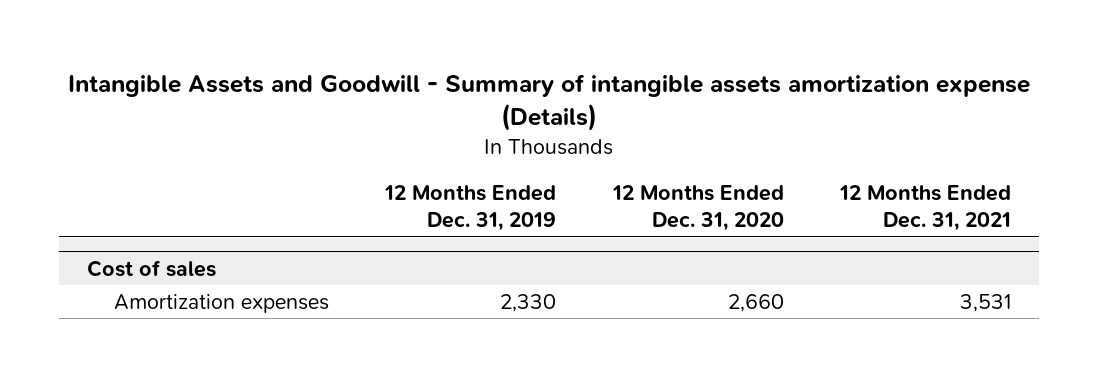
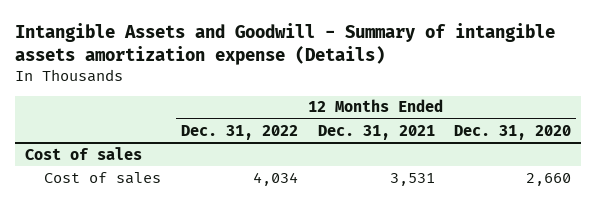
- | 12 Months Ended Dec. 31, 2019 | 12 Months Ended Dec. 31, 2020 | 12 Months Ended Dec. 31, 2021
+ | 12 Months Ended Dec. 31, 2022 | 12 Months Ended Dec. 31, 2021 | 12 Months Ended Dec. 31, 2020
@ Cost of sales
- Amortization expenses | 2,330 | 2,660 | 3,531
+ Cost of sales | 4,034 | 3,531 | 2,660

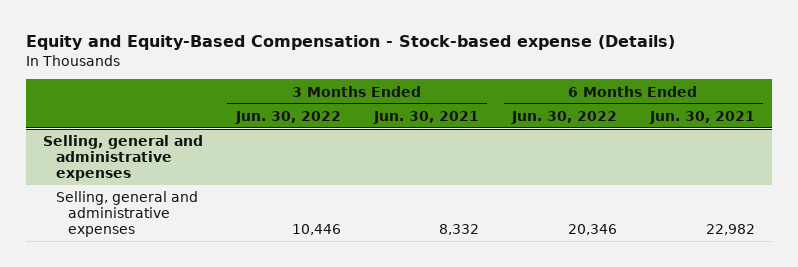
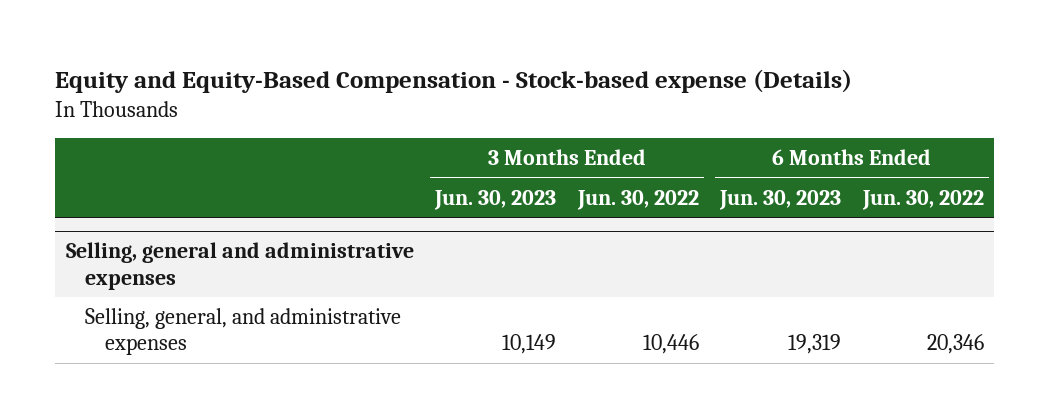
- | 3 Months Ended Jun. 30, 2022 | 3 Months Ended Jun. 30, 2021 | 6 Months Ended Jun. 30, 2022 | 6 Months Ended Jun. 30, 2021
+ | 3 Months Ended Jun. 30, 2023 | 3 Months Ended Jun. 30, 2022 | 6 Months Ended Jun. 30, 2023 | 6 Months Ended Jun. 30, 2022
@ Selling, general and administrative expenses
- Selling, general and administrative expenses | 10,446 | 8,332 | 20,346 | 22,982
+ Selling, general, and administrative expenses | 10,149 | 10,446 | 19,319 | 20,346

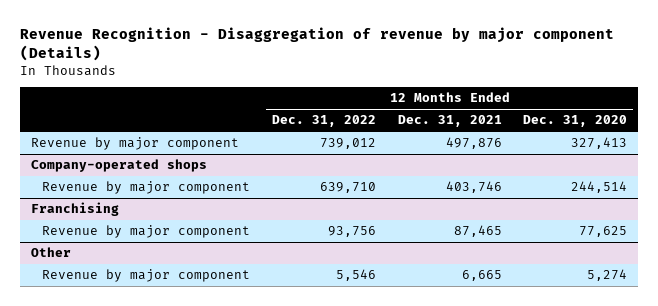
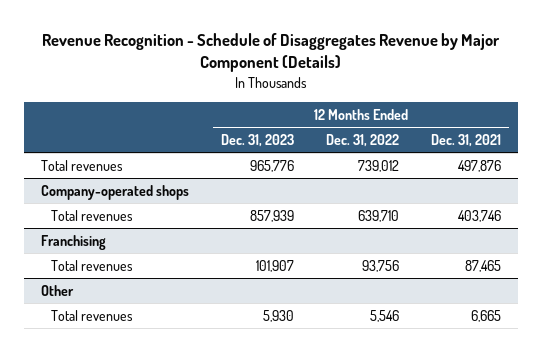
- Revenue Recognition - Disaggregation of revenue by major component (Details)
+ Revenue Recognition - Schedule of Disaggregates Revenue by Major Component (Details)
- | 12 Months Ended Dec. 31, 2022 | 12 Months Ended Dec. 31, 2021 | 12 Months Ended Dec. 31, 2020
+ | 12 Months Ended Dec. 31, 2023 | 12 Months Ended Dec. 31, 2022 | 12 Months Ended Dec. 31, 2021
- Revenue by major component | 739,012 | 497,876 | 327,413
+ Total revenues | 965,776 | 739,012 | 497,876
@ Company-operated shops
- Revenue by major component | 639,710 | 403,746 | 244,514
+ Total revenues | 857,939 | 639,710 | 403,746
@ Franchising
- Revenue by major component | 93,756 | 87,465 | 77,625
+ Total revenues | 101,907 | 93,756 | 87,465
@ Other
- Revenue by major component | 5,546 | 6,665 | 5,274
+ Total revenues | 5,930 | 5,546 | 6,665

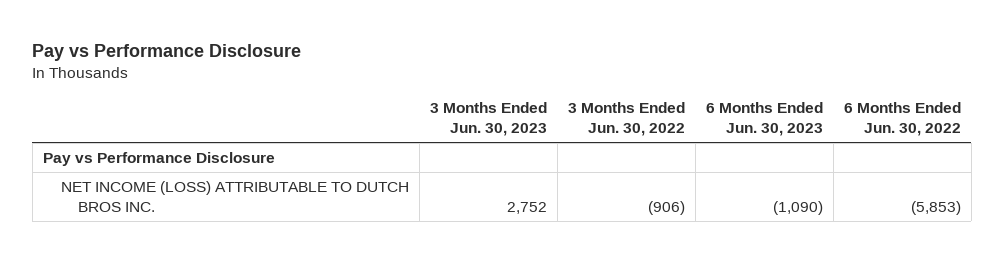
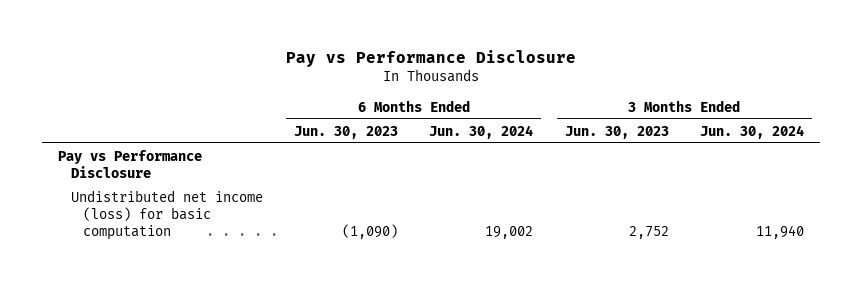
- | 3 Months Ended Jun. 30, 2023 | 3 Months Ended Jun. 30, 2022 | 6 Months Ended Jun. 30, 2023 | 6 Months Ended Jun. 30, 2022
+ | 6 Months Ended Jun. 30, 2023 | 6 Months Ended Jun. 30, 2024 | 3 Months Ended Jun. 30, 2023 | 3 Months Ended Jun. 30, 2024
- NET INCOME (LOSS) ATTRIBUTABLE TO DUTCH BROS INC. | 2,752 | (906) | (1,090) | (5,853)
+ Undistributed net income (loss) for basic computation | (1,090) | 19,002 | 2,752 | 11,940

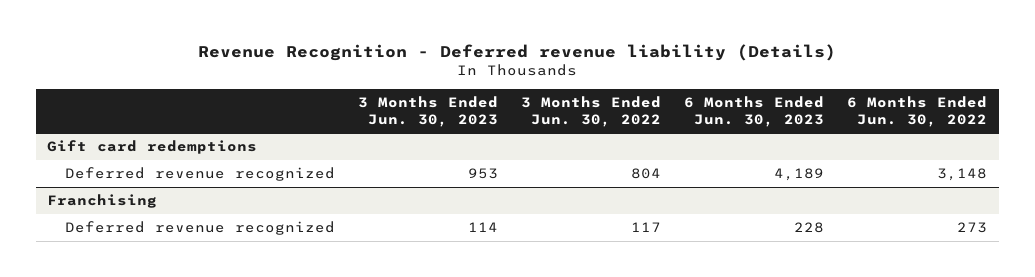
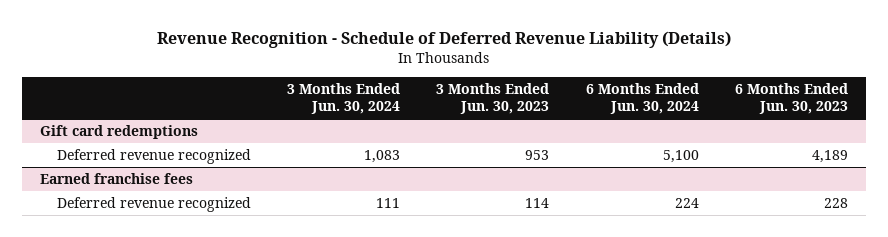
- Revenue Recognition - Deferred revenue liability (Details)
+ Revenue Recognition - Schedule of Deferred Revenue Liability (Details)
- | 3 Months Ended Jun. 30, 2023 | 3 Months Ended Jun. 30, 2022 | 6 Months Ended Jun. 30, 2023 | 6 Months Ended Jun. 30, 2022
+ | 3 Months Ended Jun. 30, 2024 | 3 Months Ended Jun. 30, 2023 | 6 Months Ended Jun. 30, 2024 | 6 Months Ended Jun. 30, 2023
- Franchising
+ Earned franchise fees

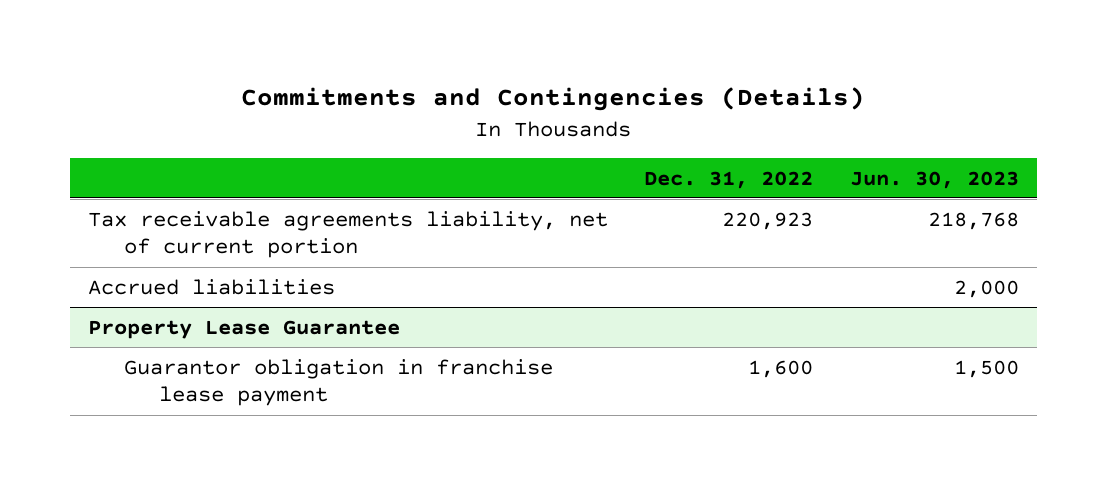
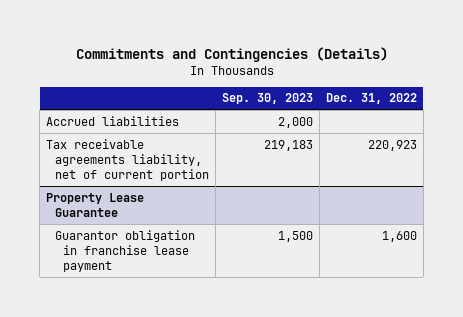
- | Dec. 31, 2022 | Jun. 30, 2023
+ | Sep. 30, 2023 | Dec. 31, 2022
moved down: Tax receivable agreements liability, net of current portion | 219,183 | 220,923

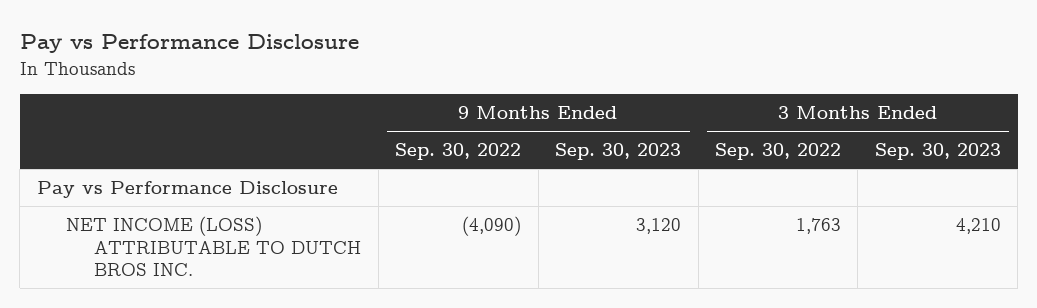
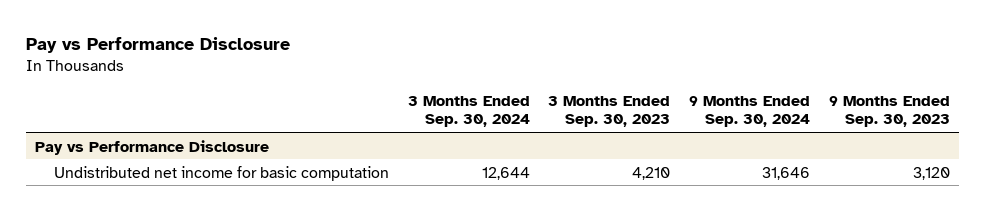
- | 9 Months Ended Sep. 30, 2022 | 9 Months Ended Sep. 30, 2023 | 3 Months Ended Sep. 30, 2022 | 3 Months Ended Sep. 30, 2023
+ | 3 Months Ended Sep. 30, 2024 | 3 Months Ended Sep. 30, 2023 | 9 Months Ended Sep. 30, 2024 | 9 Months Ended Sep. 30, 2023
- NET INCOME (LOSS) ATTRIBUTABLE TO DUTCH BROS INC. | (4,090) | 3,120 | 1,763 | 4,210
+ Undistributed net income for basic computation | 12,644 | 4,210 | 31,646 | 3,120

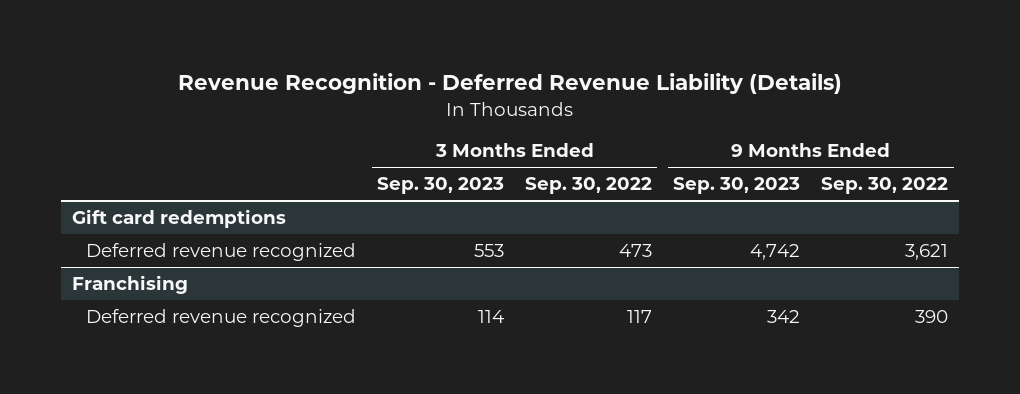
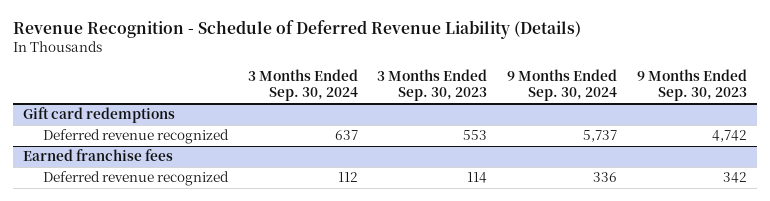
- Revenue Recognition - Deferred Revenue Liability (Details)
+ Revenue Recognition - Schedule of Deferred Revenue Liability (Details)
- | 3 Months Ended Sep. 30, 2023 | 3 Months Ended Sep. 30, 2022 | 9 Months Ended Sep. 30, 2023 | 9 Months Ended Sep. 30, 2022
+ | 3 Months Ended Sep. 30, 2024 | 3 Months Ended Sep. 30, 2023 | 9 Months Ended Sep. 30, 2024 | 9 Months Ended Sep. 30, 2023
- Franchising
+ Earned franchise fees

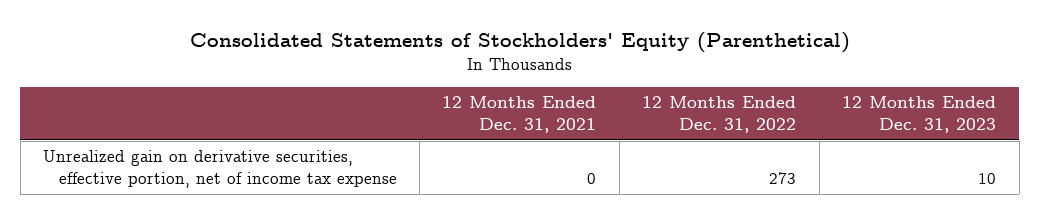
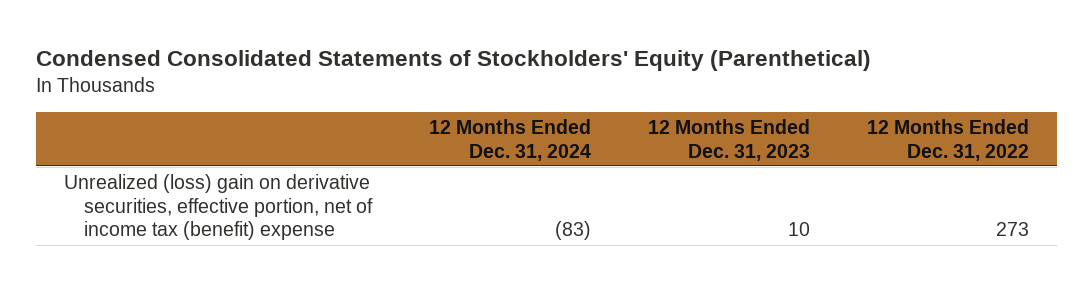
- Consolidated Statements of Stockholders' Equity (Parenthetical)
+ Condensed Consolidated Statements of Stockholders' Equity (Parenthetical)
- | 12 Months Ended Dec. 31, 2021 | 12 Months Ended Dec. 31, 2022 | 12 Months Ended Dec. 31, 2023
+ | 12 Months Ended Dec. 31, 2024 | 12 Months Ended Dec. 31, 2023 | 12 Months Ended Dec. 31, 2022
- Unrealized gain on derivative securities, effective portion, net of income tax expense | 0 | 273 | 10
+ Unrealized (loss) gain on derivative securities, effective portion, net of income tax (benefit) expense | (83) | 10 | 273

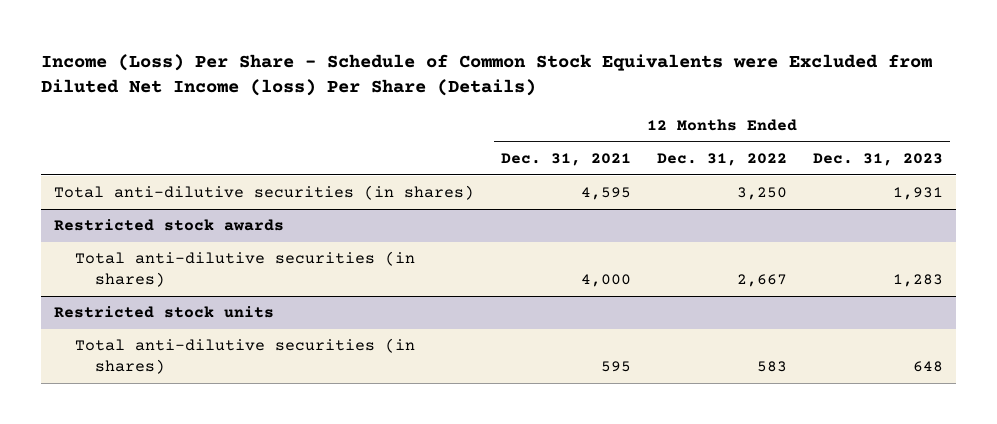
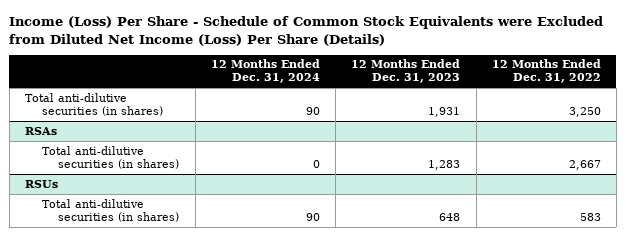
- Income (Loss) Per Share - Schedule of Common Stock Equivalents were Excluded from Diluted Net Income (loss) Per Share (Details)
+ Income (Loss) Per Share - Schedule of Common Stock Equivalents were Excluded from Diluted Net Income (Loss) Per Share (Details)
- | 12 Months Ended Dec. 31, 2021 | 12 Months Ended Dec. 31, 2022 | 12 Months Ended Dec. 31, 2023
+ | 12 Months Ended Dec. 31, 2024 | 12 Months Ended Dec. 31, 2023 | 12 Months Ended Dec. 31, 2022
- Restricted stock awards
+ RSAs
- Restricted stock units
+ RSUs

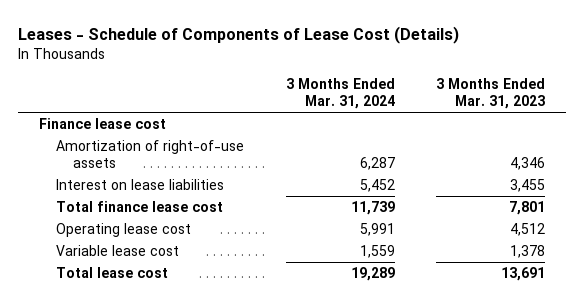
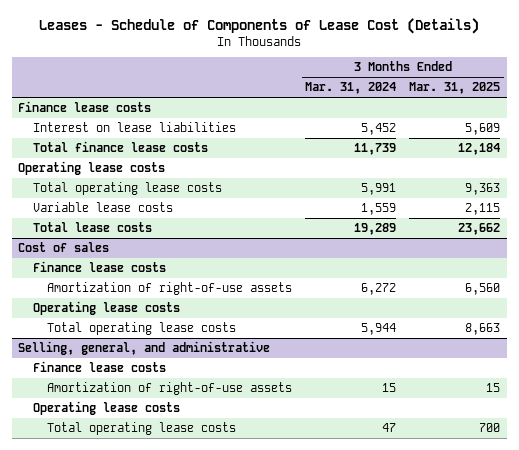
- | 3 Months Ended Mar. 31, 2024 | 3 Months Ended Mar. 31, 2023
+ | 3 Months Ended Mar. 31, 2024 | 3 Months Ended Mar. 31, 2025
- Finance lease cost
- Amortization of right-of-use assets | 6,287 | 4,346
+ Finance lease costs
- Total finance lease cost | 11,739 | 7,801
- Operating lease cost | 5,991 | 4,512
- Variable lease cost | 1,559 | 1,378
- Total lease cost | 19,289 | 13,691
+ Total finance lease costs | 11,739 | 12,184
+ Operating lease costs
+ Total operating lease costs | 5,991 | 9,363
+ Variable lease costs | 1,559 | 2,115
+ Total lease costs | 19,289 | 23,662
+ Cost of sales
+ Finance lease costs
+ Amortization of right-of-use assets | 6,272 | 6,560
+ Operating lease costs
+ Total operating lease costs | 5,944 | 8,663
+ Selling, general, and administrative
+ Finance lease costs
+ Amortization of right-of-use assets | 15 | 15
+ Operating lease costs
+ Total operating lease costs | 47 | 700

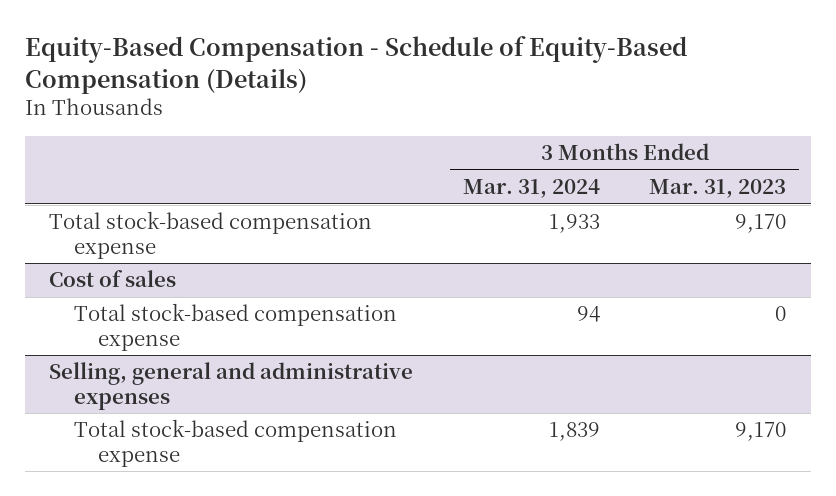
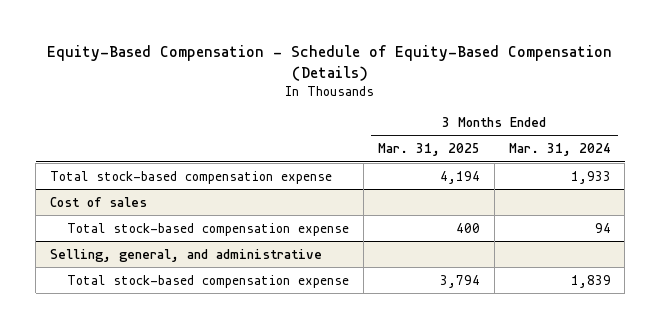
- | 3 Months Ended Mar. 31, 2024 | 3 Months Ended Mar. 31, 2023
+ | 3 Months Ended Mar. 31, 2025 | 3 Months Ended Mar. 31, 2024
- Selling, general and administrative expenses
+ Selling, general, and administrative

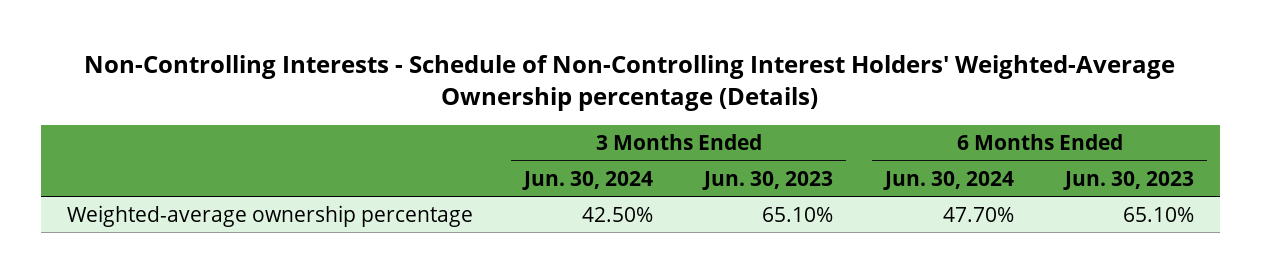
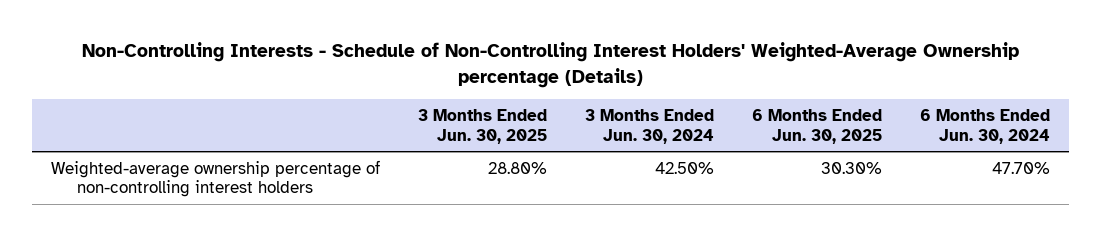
- | 3 Months Ended Jun. 30, 2024 | 3 Months Ended Jun. 30, 2023 | 6 Months Ended Jun. 30, 2024 | 6 Months Ended Jun. 30, 2023
+ | 3 Months Ended Jun. 30, 2025 | 3 Months Ended Jun. 30, 2024 | 6 Months Ended Jun. 30, 2025 | 6 Months Ended Jun. 30, 2024
- Weighted-average ownership percentage | 42.50% | 65.10% | 47.70% | 65.10%
+ Weighted-average ownership percentage of non-controlling interest holders | 28.80% | 42.50% | 30.30% | 47.70%

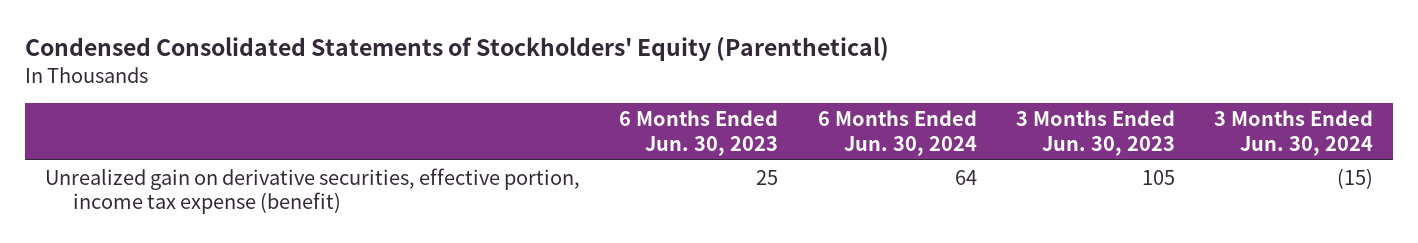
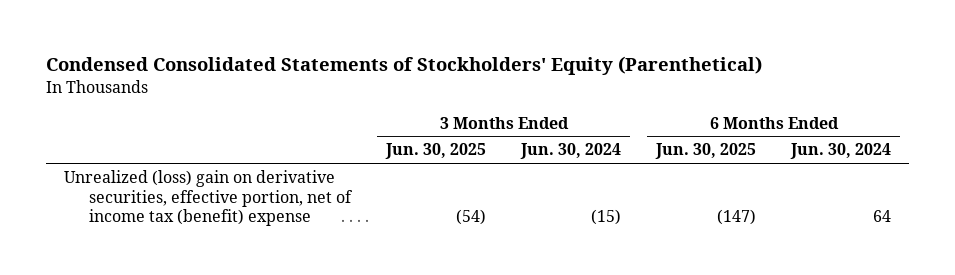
- | 6 Months Ended Jun. 30, 2023 | 6 Months Ended Jun. 30, 2024 | 3 Months Ended Jun. 30, 2023 | 3 Months Ended Jun. 30, 2024
+ | 3 Months Ended Jun. 30, 2025 | 3 Months Ended Jun. 30, 2024 | 6 Months Ended Jun. 30, 2025 | 6 Months Ended Jun. 30, 2024
- Unrealized gain on derivative securities, effective portion, income tax expense (benefit) | 25 | 64 | 105 | (15)
+ Unrealized (loss) gain on derivative securities, effective portion, net of income tax (benefit) expense | (54) | (15) | (147) | 64

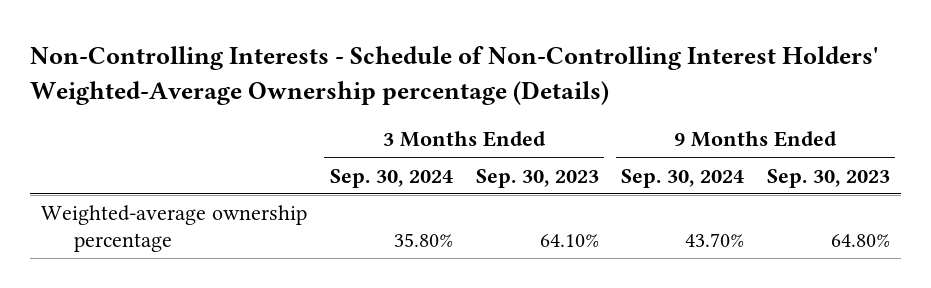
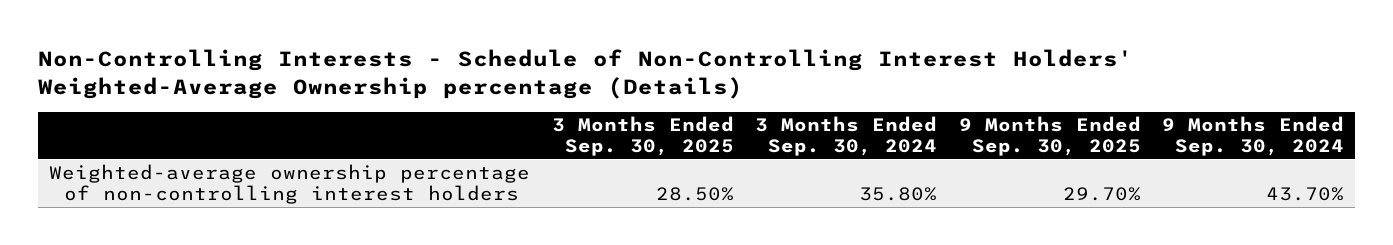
- | 3 Months Ended Sep. 30, 2024 | 3 Months Ended Sep. 30, 2023 | 9 Months Ended Sep. 30, 2024 | 9 Months Ended Sep. 30, 2023
+ | 3 Months Ended Sep. 30, 2025 | 3 Months Ended Sep. 30, 2024 | 9 Months Ended Sep. 30, 2025 | 9 Months Ended Sep. 30, 2024
- Weighted-average ownership percentage | 35.80% | 64.10% | 43.70% | 64.80%
+ Weighted-average ownership percentage of non-controlling interest holders | 28.50% | 35.80% | 29.70% | 43.70%

